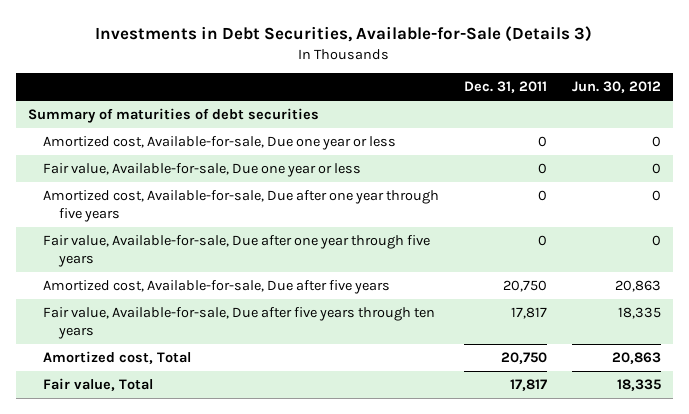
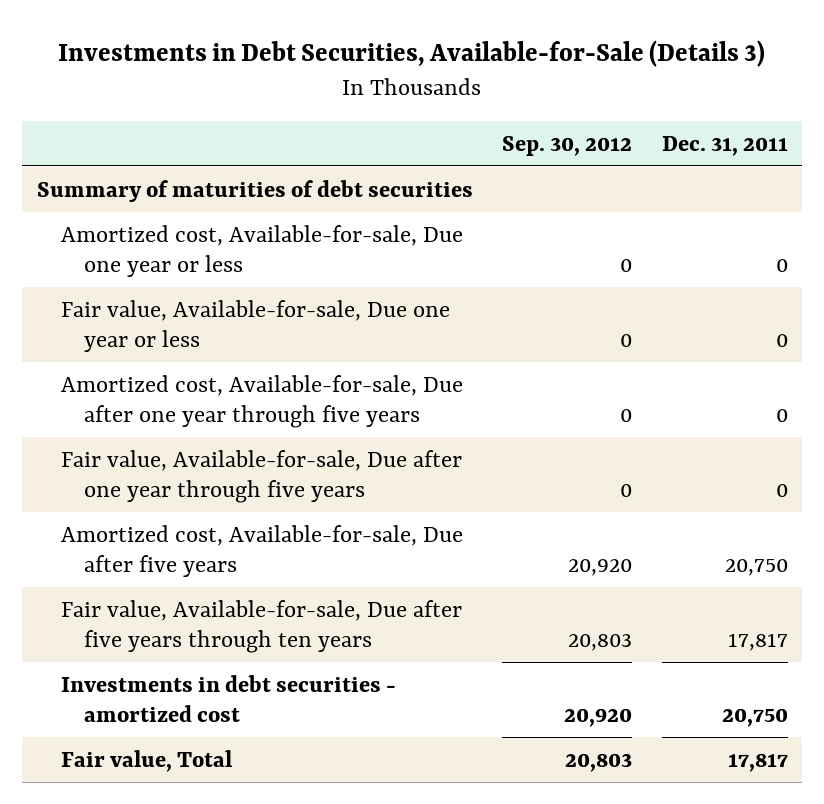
- | Dec. 31, 2011 | Jun. 30, 2012
+ | Sep. 30, 2012 | Dec. 31, 2011
- Amortized cost, Total | 20,750 | 20,863
+ Investments in debt securities - amortized cost | 20,920 | 20,750

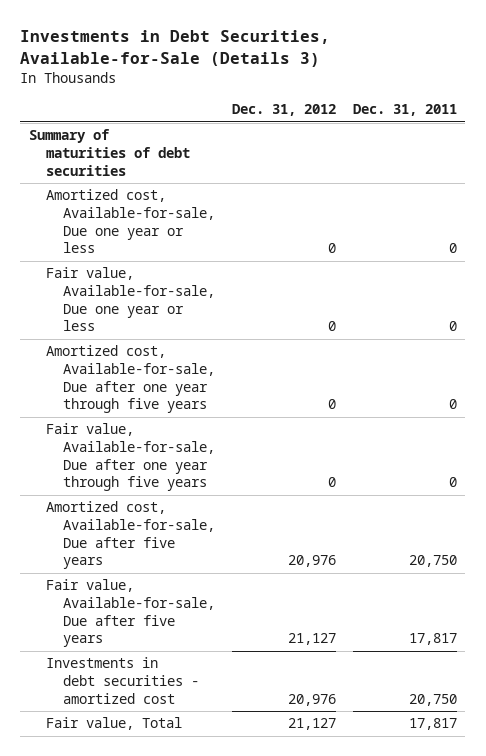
- | Sep. 30, 2012 | Dec. 31, 2011
+ | Dec. 31, 2012 | Dec. 31, 2011
- Fair value, Available-for-sale, Due after five years through ten years | 20,803 | 17,817
+ Fair value, Available-for-sale, Due after five years | 21,127 | 17,817

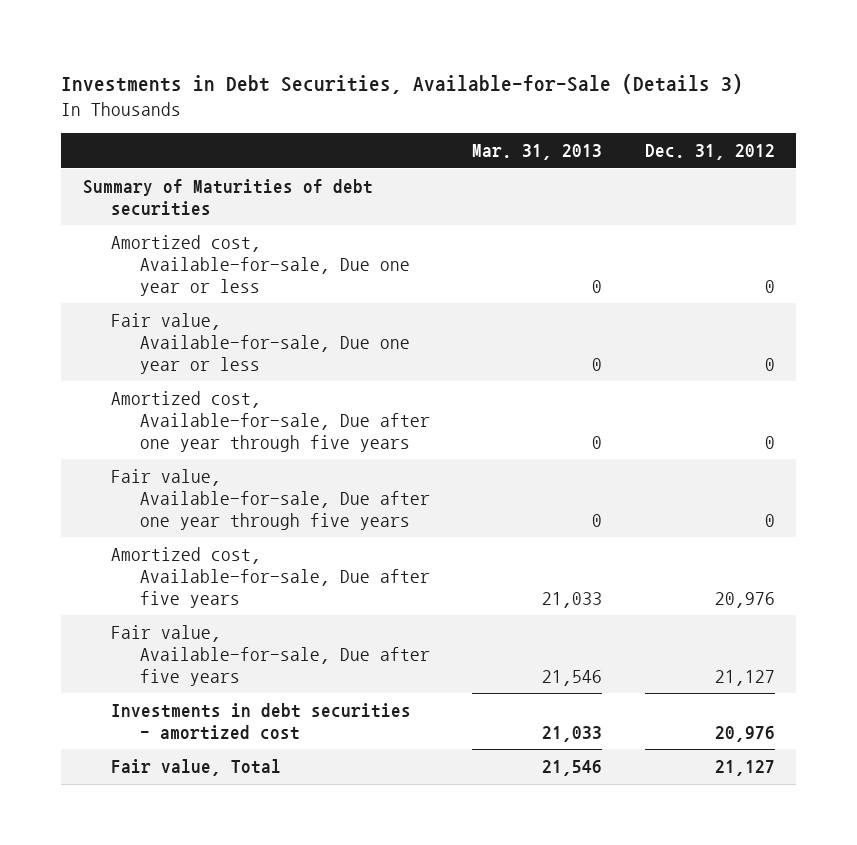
- | Dec. 31, 2012 | Dec. 31, 2011
+ | Mar. 31, 2013 | Dec. 31, 2012
- Summary of maturities of debt securities
+ Summary of Maturities of debt securities

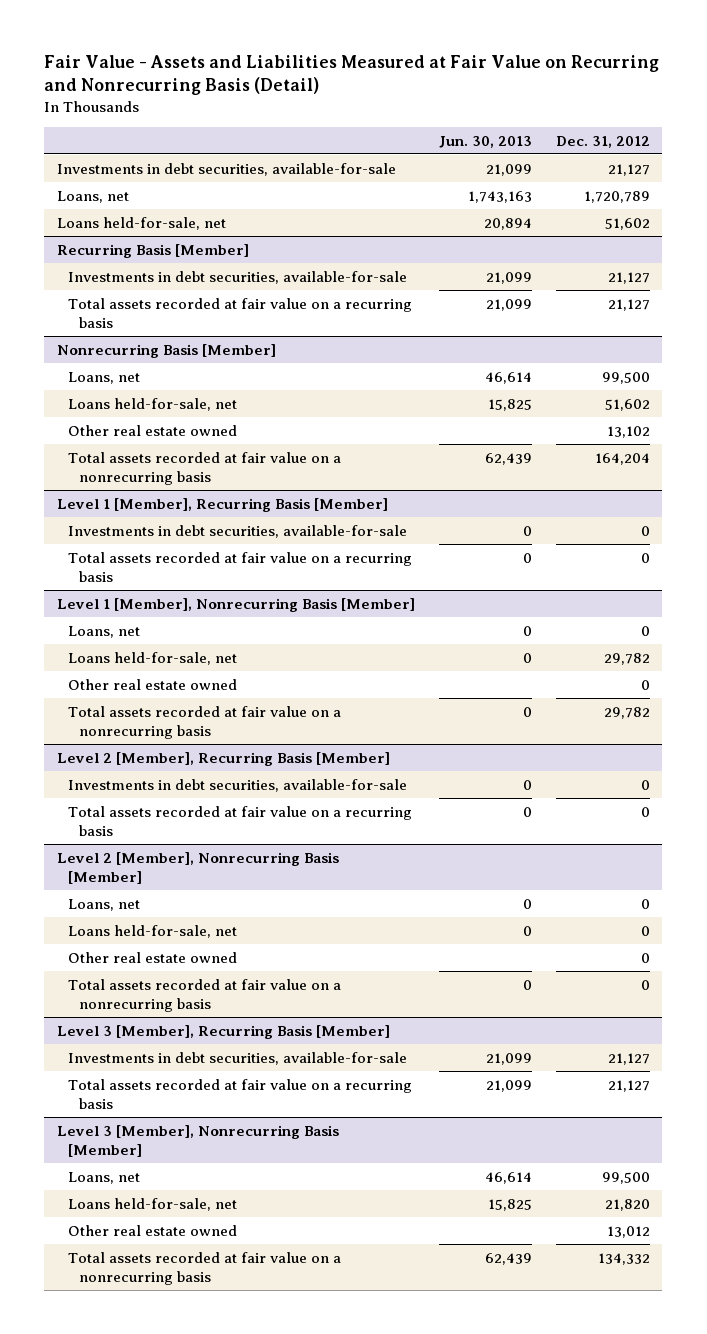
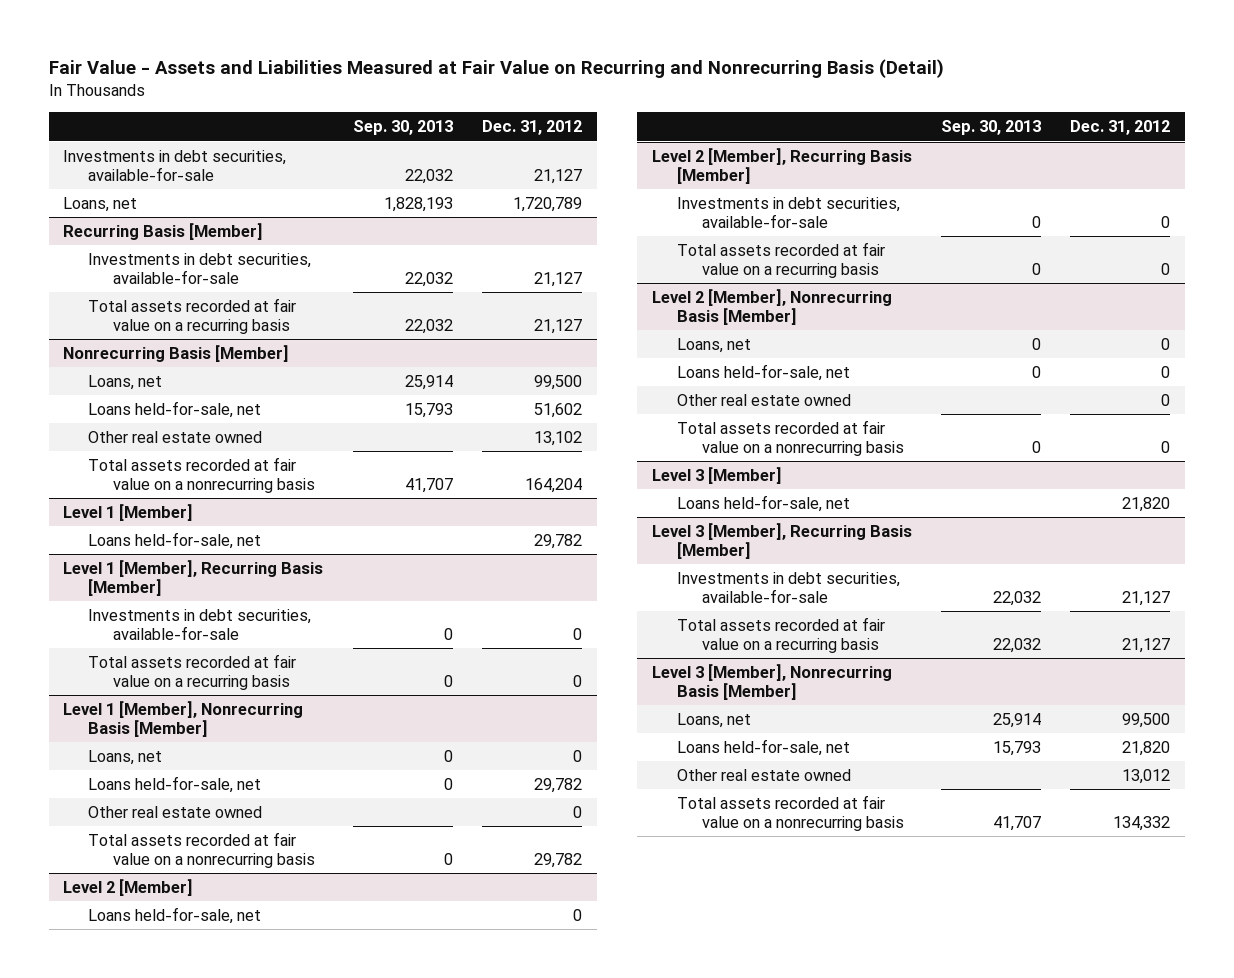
- | Jun. 30, 2013 | Dec. 31, 2012
+ | Sep. 30, 2013 | Dec. 31, 2012
- Loans held-for-sale, net | 20,894 | 51,602
+ Level 1 [Member]
+ Loans held-for-sale, net | | 29,782
+ Level 2 [Member]
+ Loans held-for-sale, net | | 0
+ Level 3 [Member]
+ Loans held-for-sale, net | | 21,820

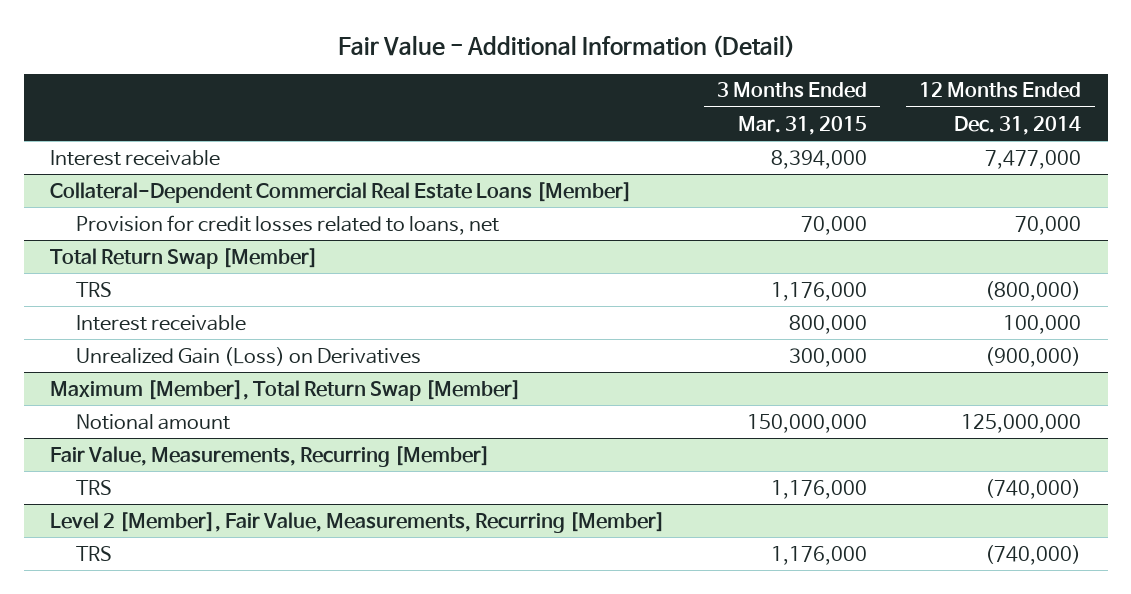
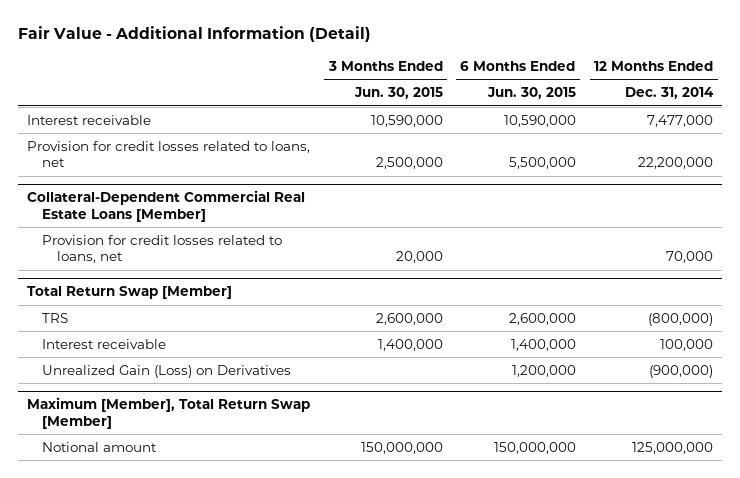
- | 3 Months Ended Mar. 31, 2015 | 12 Months Ended Dec. 31, 2014
+ | 3 Months Ended Jun. 30, 2015 | 6 Months Ended Jun. 30, 2015 | 12 Months Ended Dec. 31, 2014
+ Provision for credit losses related to loans, net | 2,500,000 | 5,500,000 | 22,200,000
- Fair Value, Measurements, Recurring [Member]
- TRS | 1,176,000 | (740,000)
- Level 2 [Member], Fair Value, Measurements, Recurring [Member]
- TRS | 1,176,000 | (740,000)

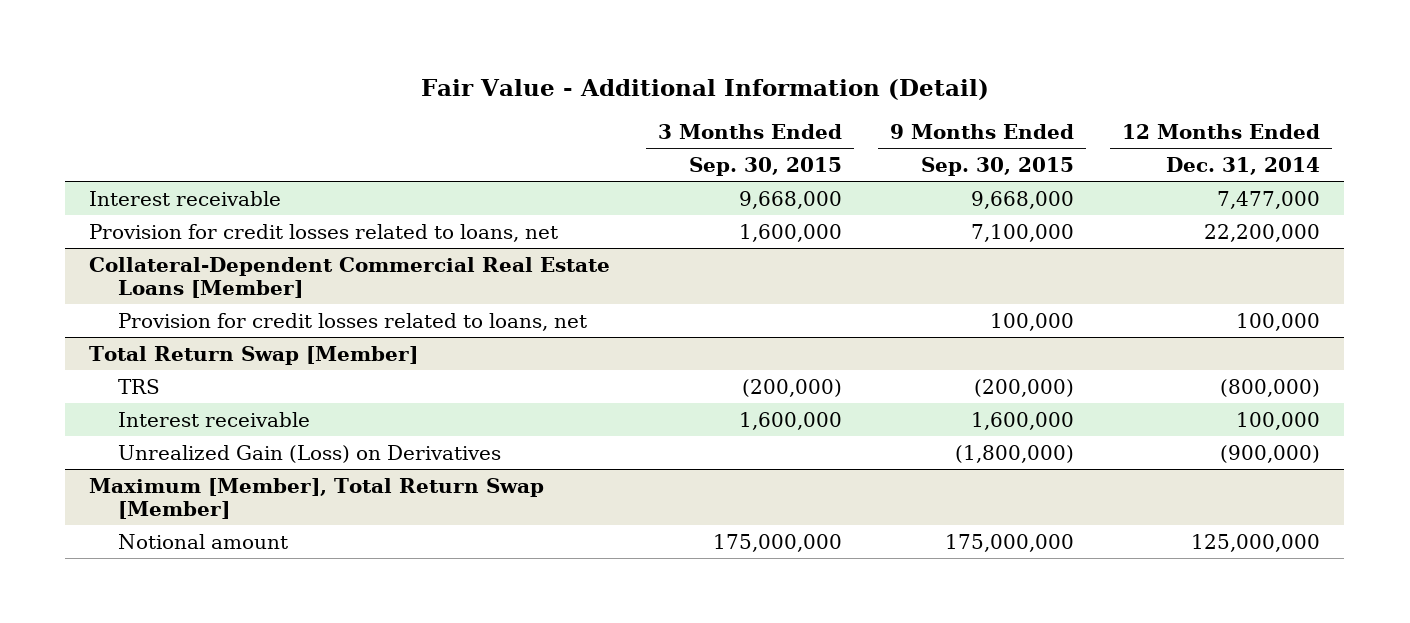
- | 3 Months Ended Jun. 30, 2015 | 6 Months Ended Jun. 30, 2015 | 12 Months Ended Dec. 31, 2014
+ | 3 Months Ended Sep. 30, 2015 | 9 Months Ended Sep. 30, 2015 | 12 Months Ended Dec. 31, 2014
@ Collateral-Dependent Commercial Real Estate Loans [Member]
- Provision for credit losses related to loans, net | 20,000 | | 70,000
+ Provision for credit losses related to loans, net | | 100,000 | 100,000

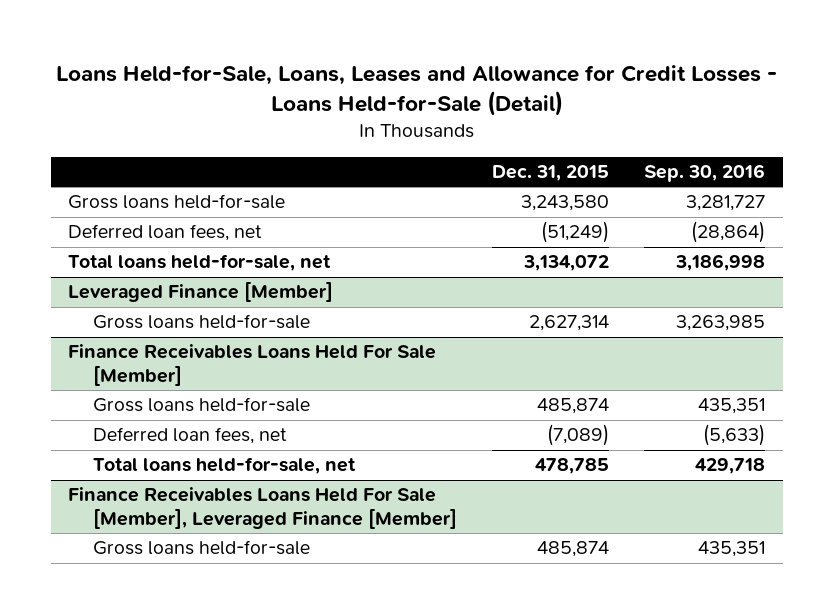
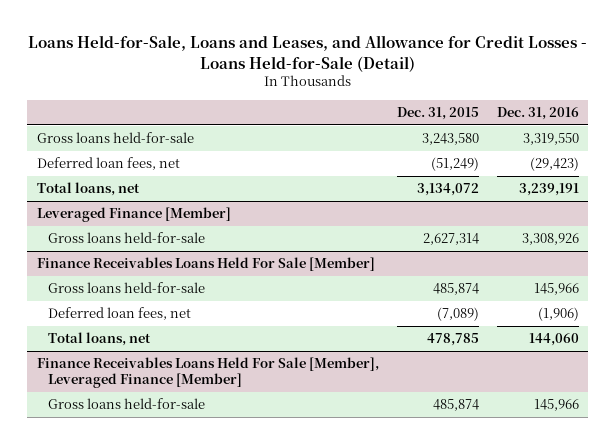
- Loans Held-for-Sale, Loans, Leases and Allowance for Credit Losses - Loans Held-for-Sale (Detail)
+ Loans Held-for-Sale, Loans and Leases, and Allowance for Credit Losses - Loans Held-for-Sale (Detail)
- | Dec. 31, 2015 | Sep. 30, 2016
+ | Dec. 31, 2015 | Dec. 31, 2016
- Total loans held-for-sale, net | 3,134,072 | 3,186,998
+ Total loans, net | 3,134,072 | 3,239,191
@ Finance Receivables Loans Held For Sale [Member]
- Total loans held-for-sale, net | 478,785 | 429,718
+ Total loans, net | 478,785 | 144,060

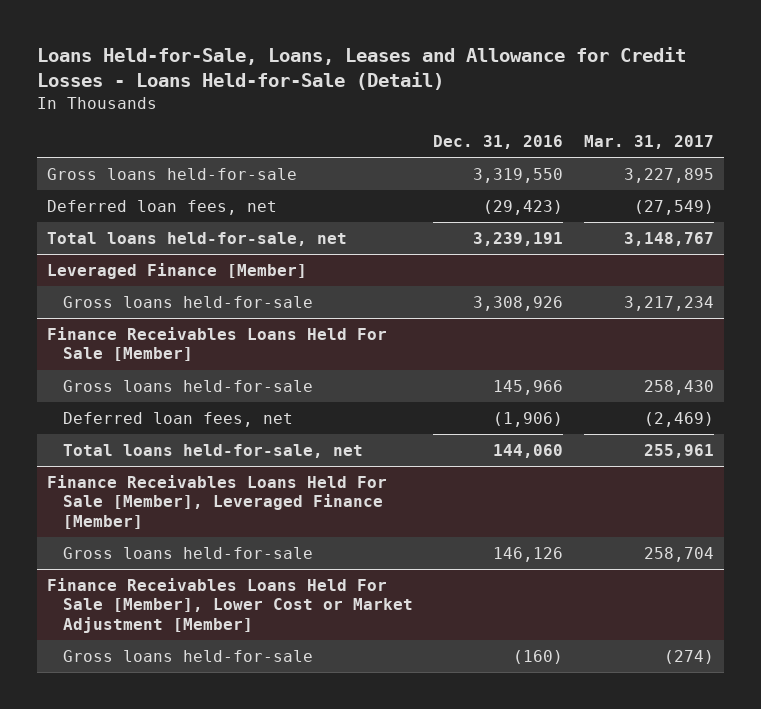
- Loans Held-for-Sale, Loans and Leases, and Allowance for Credit Losses - Loans Held-for-Sale (Detail)
+ Loans Held-for-Sale, Loans, Leases and Allowance for Credit Losses - Loans Held-for-Sale (Detail)
- | Dec. 31, 2015 | Dec. 31, 2016
+ | Dec. 31, 2016 | Mar. 31, 2017
- Total loans, net | 3,134,072 | 3,239,191
+ Total loans held-for-sale, net | 3,239,191 | 3,148,767
@ Finance Receivables Loans Held For Sale [Member]
- Total loans, net | 478,785 | 144,060
+ Total loans held-for-sale, net | 144,060 | 255,961
@ Finance Receivables Loans Held For Sale [Member], Leveraged Finance [Member]
- Gross loans held-for-sale | 485,874 | 145,966
+ Gross loans held-for-sale | 146,126 | 258,704
+ Finance Receivables Loans Held For Sale [Member], Lower Cost or Market Adjustment [Member]
+ Gross loans held-for-sale | (160) | (274)

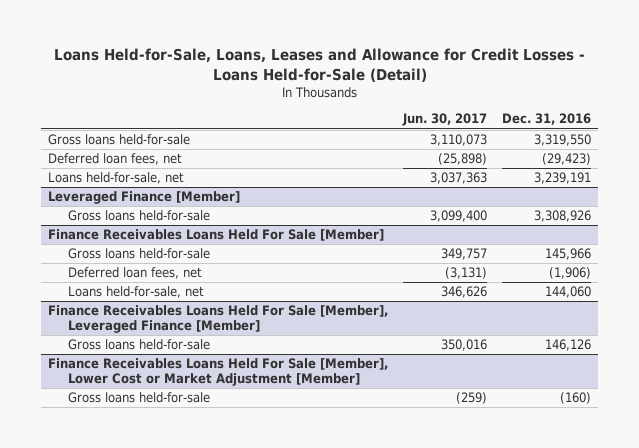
- | Dec. 31, 2016 | Mar. 31, 2017
+ | Jun. 30, 2017 | Dec. 31, 2016
- Total loans held-for-sale, net | 3,239,191 | 3,148,767
+ Loans held-for-sale, net | 3,037,363 | 3,239,191
@ Finance Receivables Loans Held For Sale [Member]
- Total loans held-for-sale, net | 144,060 | 255,961
+ Loans held-for-sale, net | 346,626 | 144,060

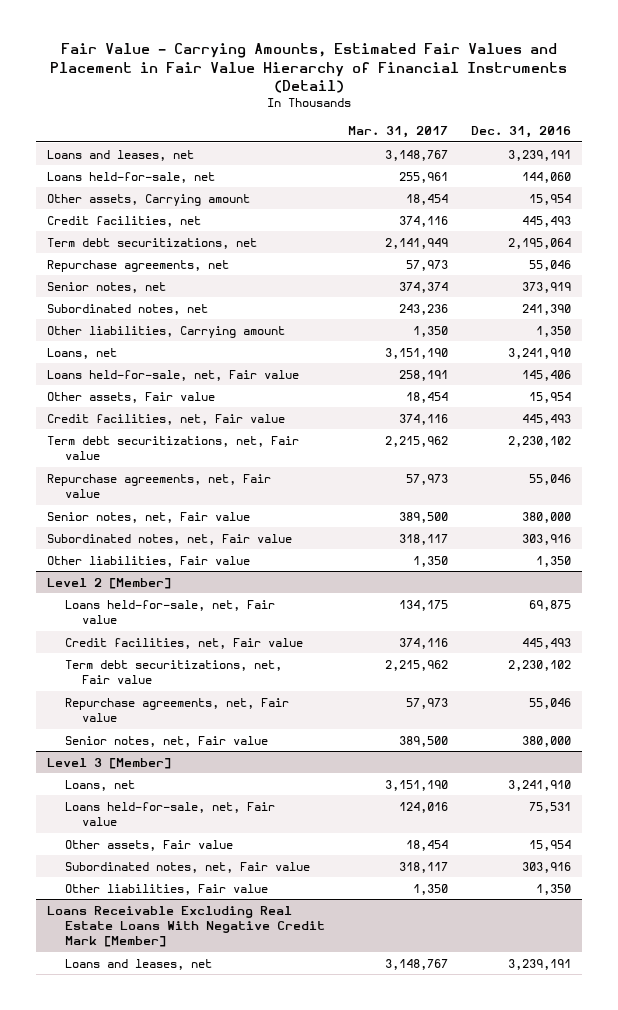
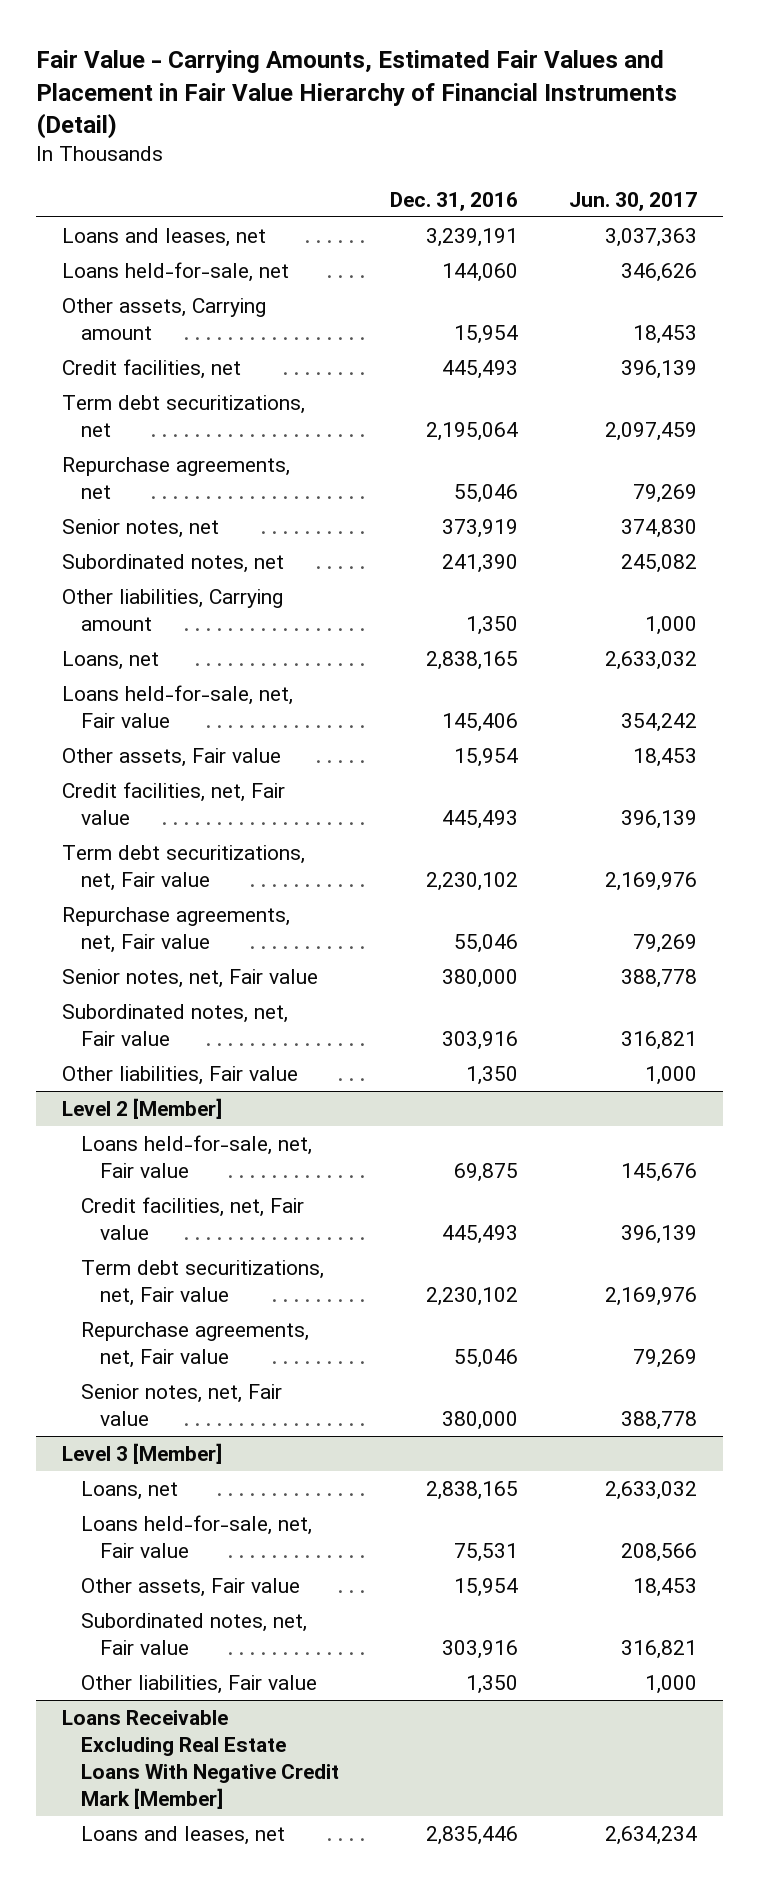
- | Mar. 31, 2017 | Dec. 31, 2016
+ | Dec. 31, 2016 | Jun. 30, 2017
- Loans, net | 3,151,190 | 3,241,910
+ Loans, net | 2,838,165 | 2,633,032
@ Level 3 [Member]
- Loans, net | 3,151,190 | 3,241,910
+ Loans, net | 2,838,165 | 2,633,032
@ Loans Receivable Excluding Real Estate Loans With Negative Credit Mark [Member]
- Loans and leases, net | 3,148,767 | 3,239,191
+ Loans and leases, net | 2,835,446 | 2,634,234

